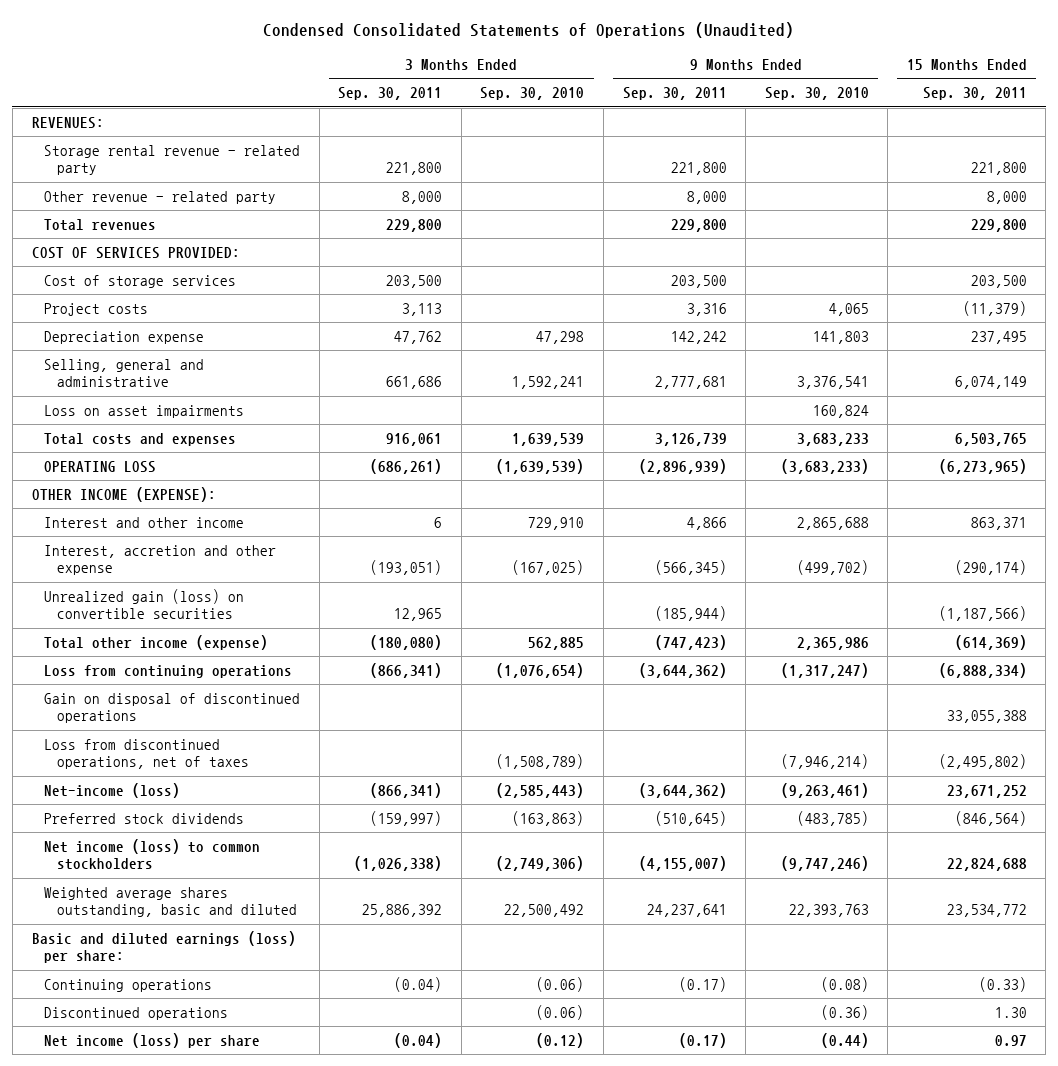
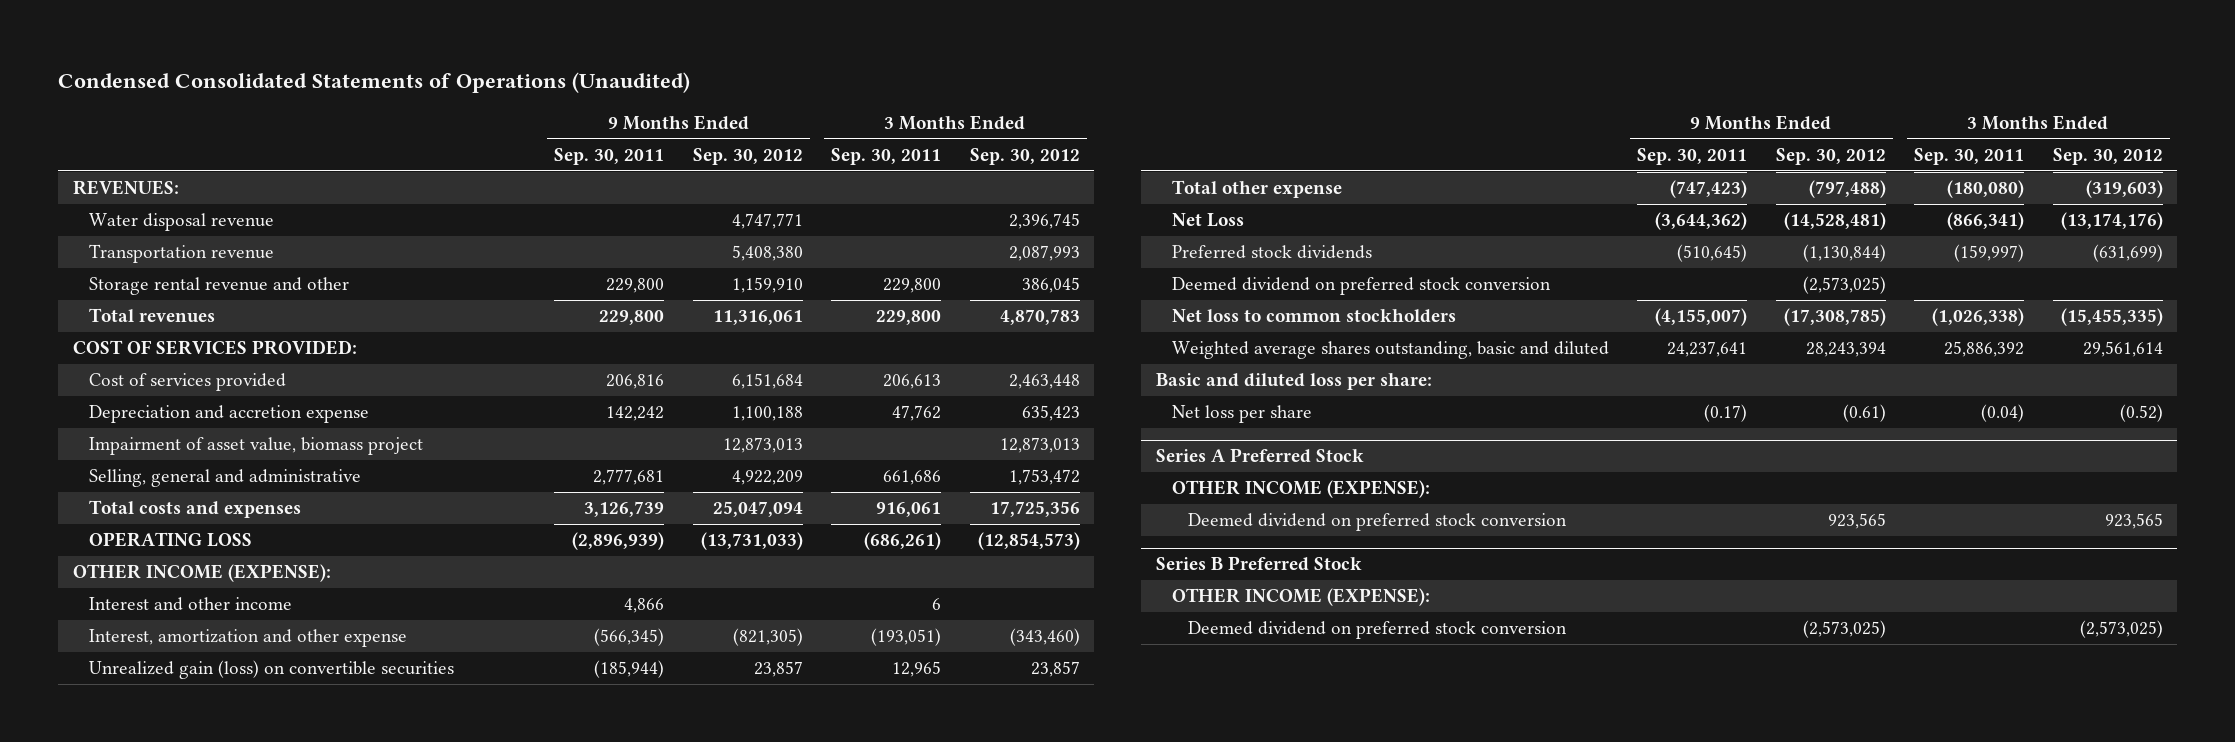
- | 3 Months Ended Sep. 30, 2011 | 3 Months Ended Sep. 30, 2010 | 9 Months Ended Sep. 30, 2011 | 9 Months Ended Sep. 30, 2010 | 15 Months Ended Sep. 30, 2011
+ | 9 Months Ended Sep. 30, 2011 | 9 Months Ended Sep. 30, 2012 | 3 Months Ended Sep. 30, 2011 | 3 Months Ended Sep. 30, 2012
- Storage rental revenue - related party | 221,800 | | 221,800 | | 221,800
- Other revenue - related party | 8,000 | | 8,000 | | 8,000
+ Water disposal revenue | | 4,747,771 | | 2,396,745
+ Transportation revenue | | 5,408,380 | | 2,087,993
+ Storage rental revenue and other | 229,800 | 1,159,910 | 229,800 | 386,045
- Cost of storage services | 203,500 | | 203,500 | | 203,500
- Project costs | 3,113 | | 3,316 | 4,065 | (11,379)
- Depreciation expense | 47,762 | 47,298 | 142,242 | 141,803 | 237,495
+ Cost of services provided | 206,816 | 6,151,684 | 206,613 | 2,463,448
+ Depreciation and accretion expense | 142,242 | 1,100,188 | 47,762 | 635,423
+ Impairment of asset value, biomass project | | 12,873,013 | | 12,873,013
- Loss on asset impairments | | | | 160,824 |
- Interest, accretion and other expense | (193,051) | (167,025) | (566,345) | (499,702) | (290,174)
+ Interest, amortization and other expense | (566,345) | (821,305) | (193,051) | (343,460)
- Total other income (expense) | (180,080) | 562,885 | (747,423) | 2,365,986 | (614,369)
- Loss from continuing operations | (866,341) | (1,076,654) | (3,644,362) | (1,317,247) | (6,888,334)
- Gain on disposal of discontinued operations | | | | | 33,055,388
- Loss from discontinued operations, net of taxes | | (1,508,789) | | (7,946,214) | (2,495,802)
- Net-income (loss) | (866,341) | (2,585,443) | (3,644,362) | (9,263,461) | 23,671,252
+ Total other expense | (747,423) | (797,488) | (180,080) | (319,603)
+ Net Loss | (3,644,362) | (14,528,481) | (866,341) | (13,174,176)
- Net income (loss) to common stockholders | (1,026,338) | (2,749,306) | (4,155,007) | (9,747,246) | 22,824,688
+ Deemed dividend on preferred stock conversion | | (2,573,025) | |
+ Net loss to common stockholders | (4,155,007) | (17,308,785) | (1,026,338) | (15,455,335)
- Basic and diluted earnings (loss) per share:
- Continuing operations | (0.04) | (0.06) | (0.17) | (0.08) | (0.33)
- Discontinued operations | | (0.06) | | (0.36) | 1.30
- Net income (loss) per share | (0.04) | (0.12) | (0.17) | (0.44) | 0.97
+ Basic and diluted loss per share:
+ Net loss per share | (0.17) | (0.61) | (0.04) | (0.52)
+ Series A Preferred Stock
+ OTHER INCOME (EXPENSE):
+ Deemed dividend on preferred stock conversion | | 923,565 | | 923,565
+ Series B Preferred Stock
+ OTHER INCOME (EXPENSE):
+ Deemed dividend on preferred stock conversion | | (2,573,025) | | (2,573,025)

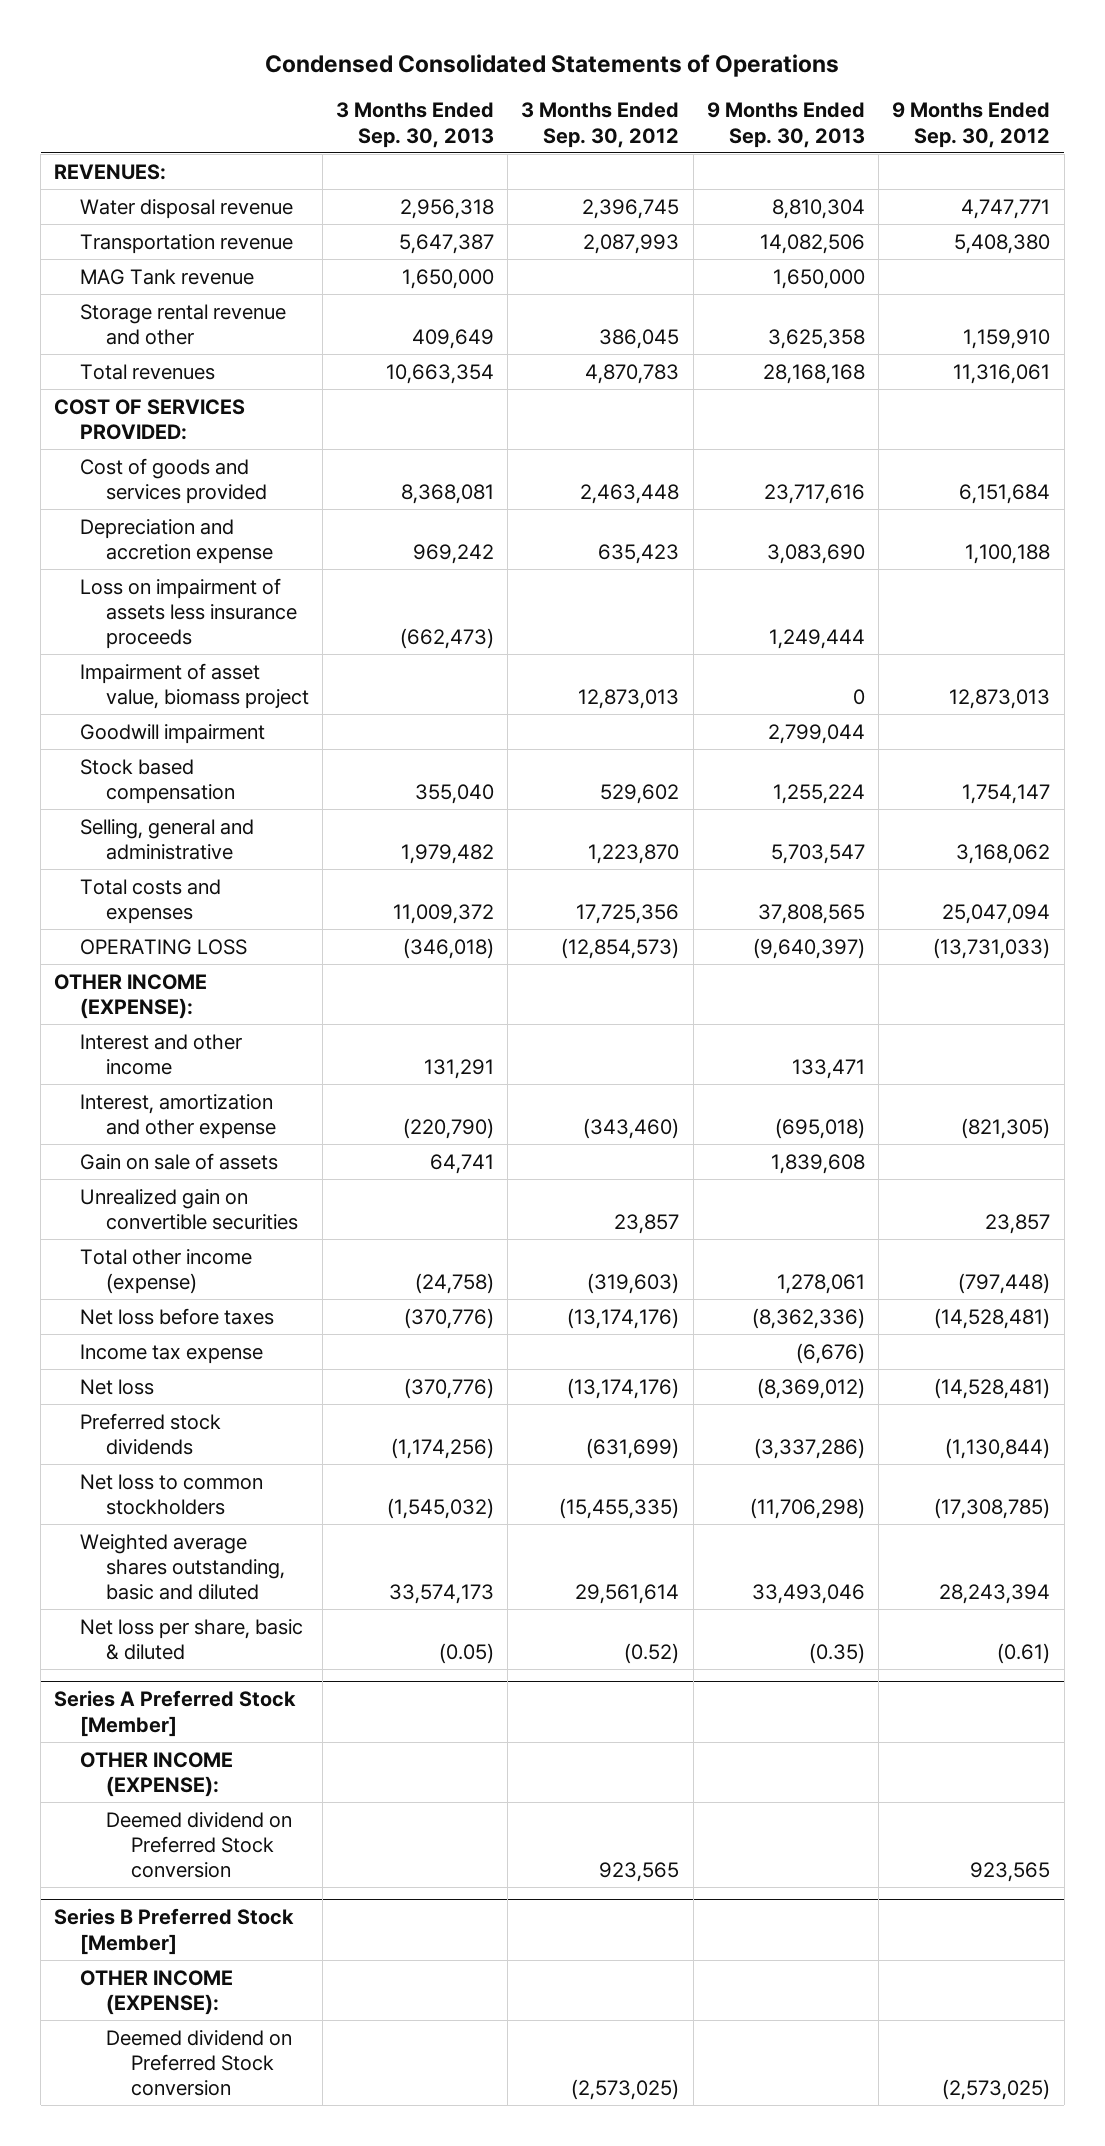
- Condensed Consolidated Statements of Operations (Unaudited)
+ Condensed Consolidated Statements of Operations
- | 9 Months Ended Sep. 30, 2011 | 9 Months Ended Sep. 30, 2012 | 3 Months Ended Sep. 30, 2011 | 3 Months Ended Sep. 30, 2012
+ | 3 Months Ended Sep. 30, 2013 | 3 Months Ended Sep. 30, 2012 | 9 Months Ended Sep. 30, 2013 | 9 Months Ended Sep. 30, 2012
+ MAG Tank revenue | 1,650,000 | | 1,650,000 |
- Cost of services provided | 206,816 | 6,151,684 | 206,613 | 2,463,448
+ Cost of goods and services provided | 8,368,081 | 2,463,448 | 23,717,616 | 6,151,684
+ Loss on impairment of assets less insurance proceeds | (662,473) | | 1,249,444 |
- Selling, general and administrative | 2,777,681 | 4,922,209 | 661,686 | 1,753,472
+ Goodwill impairment | | | 2,799,044 |
+ Stock based compensation | 355,040 | 529,602 | 1,255,224 | 1,754,147
+ Selling, general and administrative | 1,979,482 | 1,223,870 | 5,703,547 | 3,168,062
- Unrealized gain (loss) on convertible securities | (185,944) | 23,857 | 12,965 | 23,857
- Total other expense | (747,423) | (797,488) | (180,080) | (319,603)
- Net Loss | (3,644,362) | (14,528,481) | (866,341) | (13,174,176)
+ Gain on sale of assets | 64,741 | | 1,839,608 |
+ Unrealized gain on convertible securities | | 23,857 | | 23,857
+ Total other income (expense) | (24,758) | (319,603) | 1,278,061 | (797,448)
+ Net loss before taxes | (370,776) | (13,174,176) | (8,362,336) | (14,528,481)
+ Income tax expense | | | (6,676) |
+ Net loss | (370,776) | (13,174,176) | (8,369,012) | (14,528,481)
- Deemed dividend on preferred stock conversion | | (2,573,025) | |
- Basic and diluted loss per share:
- Net loss per share | (0.17) | (0.61) | (0.04) | (0.52)
- Series A Preferred Stock
+ Net loss per share, basic & diluted | (0.05) | (0.52) | (0.35) | (0.61)
+ Series A Preferred Stock [Member]
- Deemed dividend on preferred stock conversion | | 923,565 | | 923,565
- Series B Preferred Stock
+ Deemed dividend on Preferred Stock conversion | | 923,565 | | 923,565
+ Series B Preferred Stock [Member]
- Deemed dividend on preferred stock conversion | | (2,573,025) | | (2,573,025)
+ Deemed dividend on Preferred Stock conversion | | (2,573,025) | | (2,573,025)

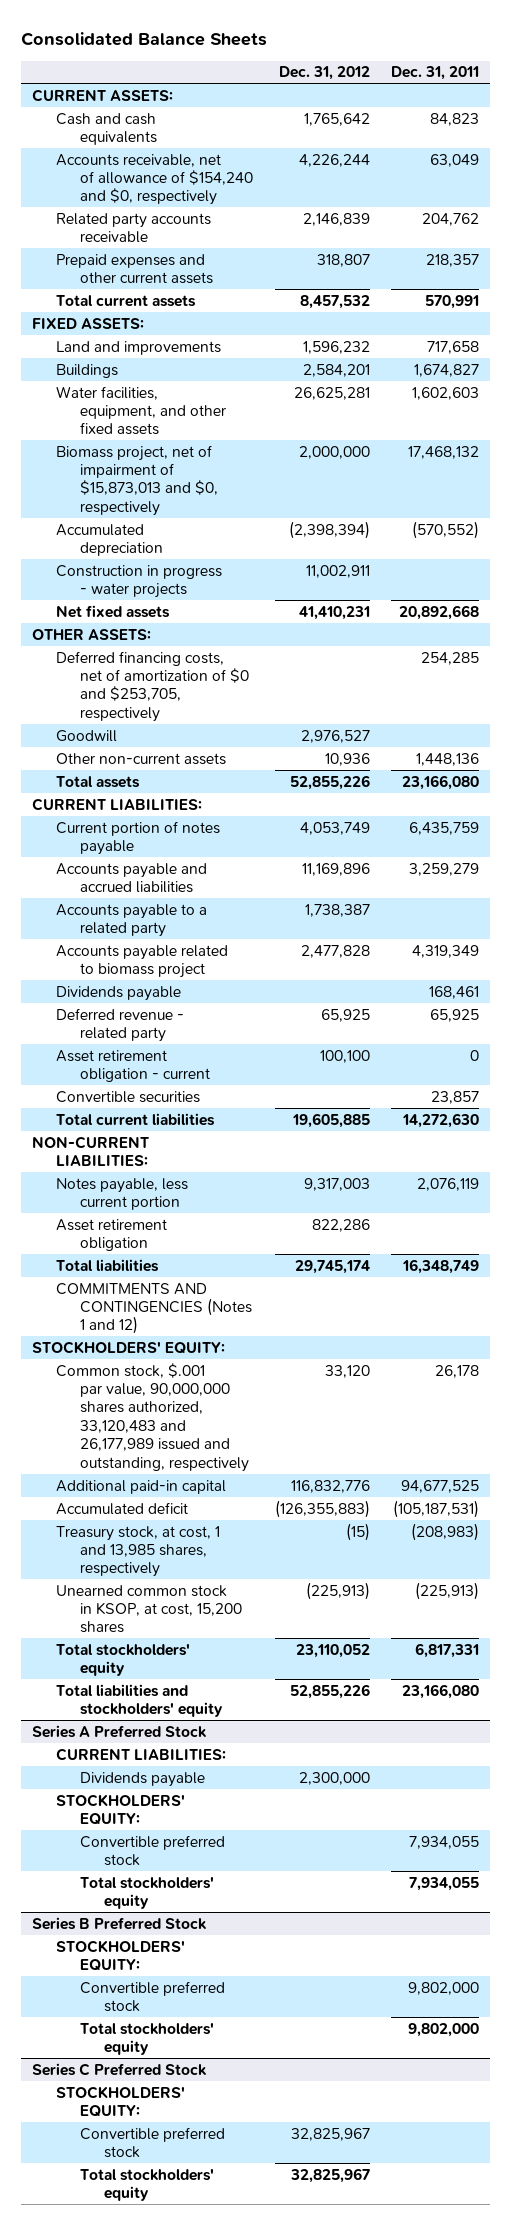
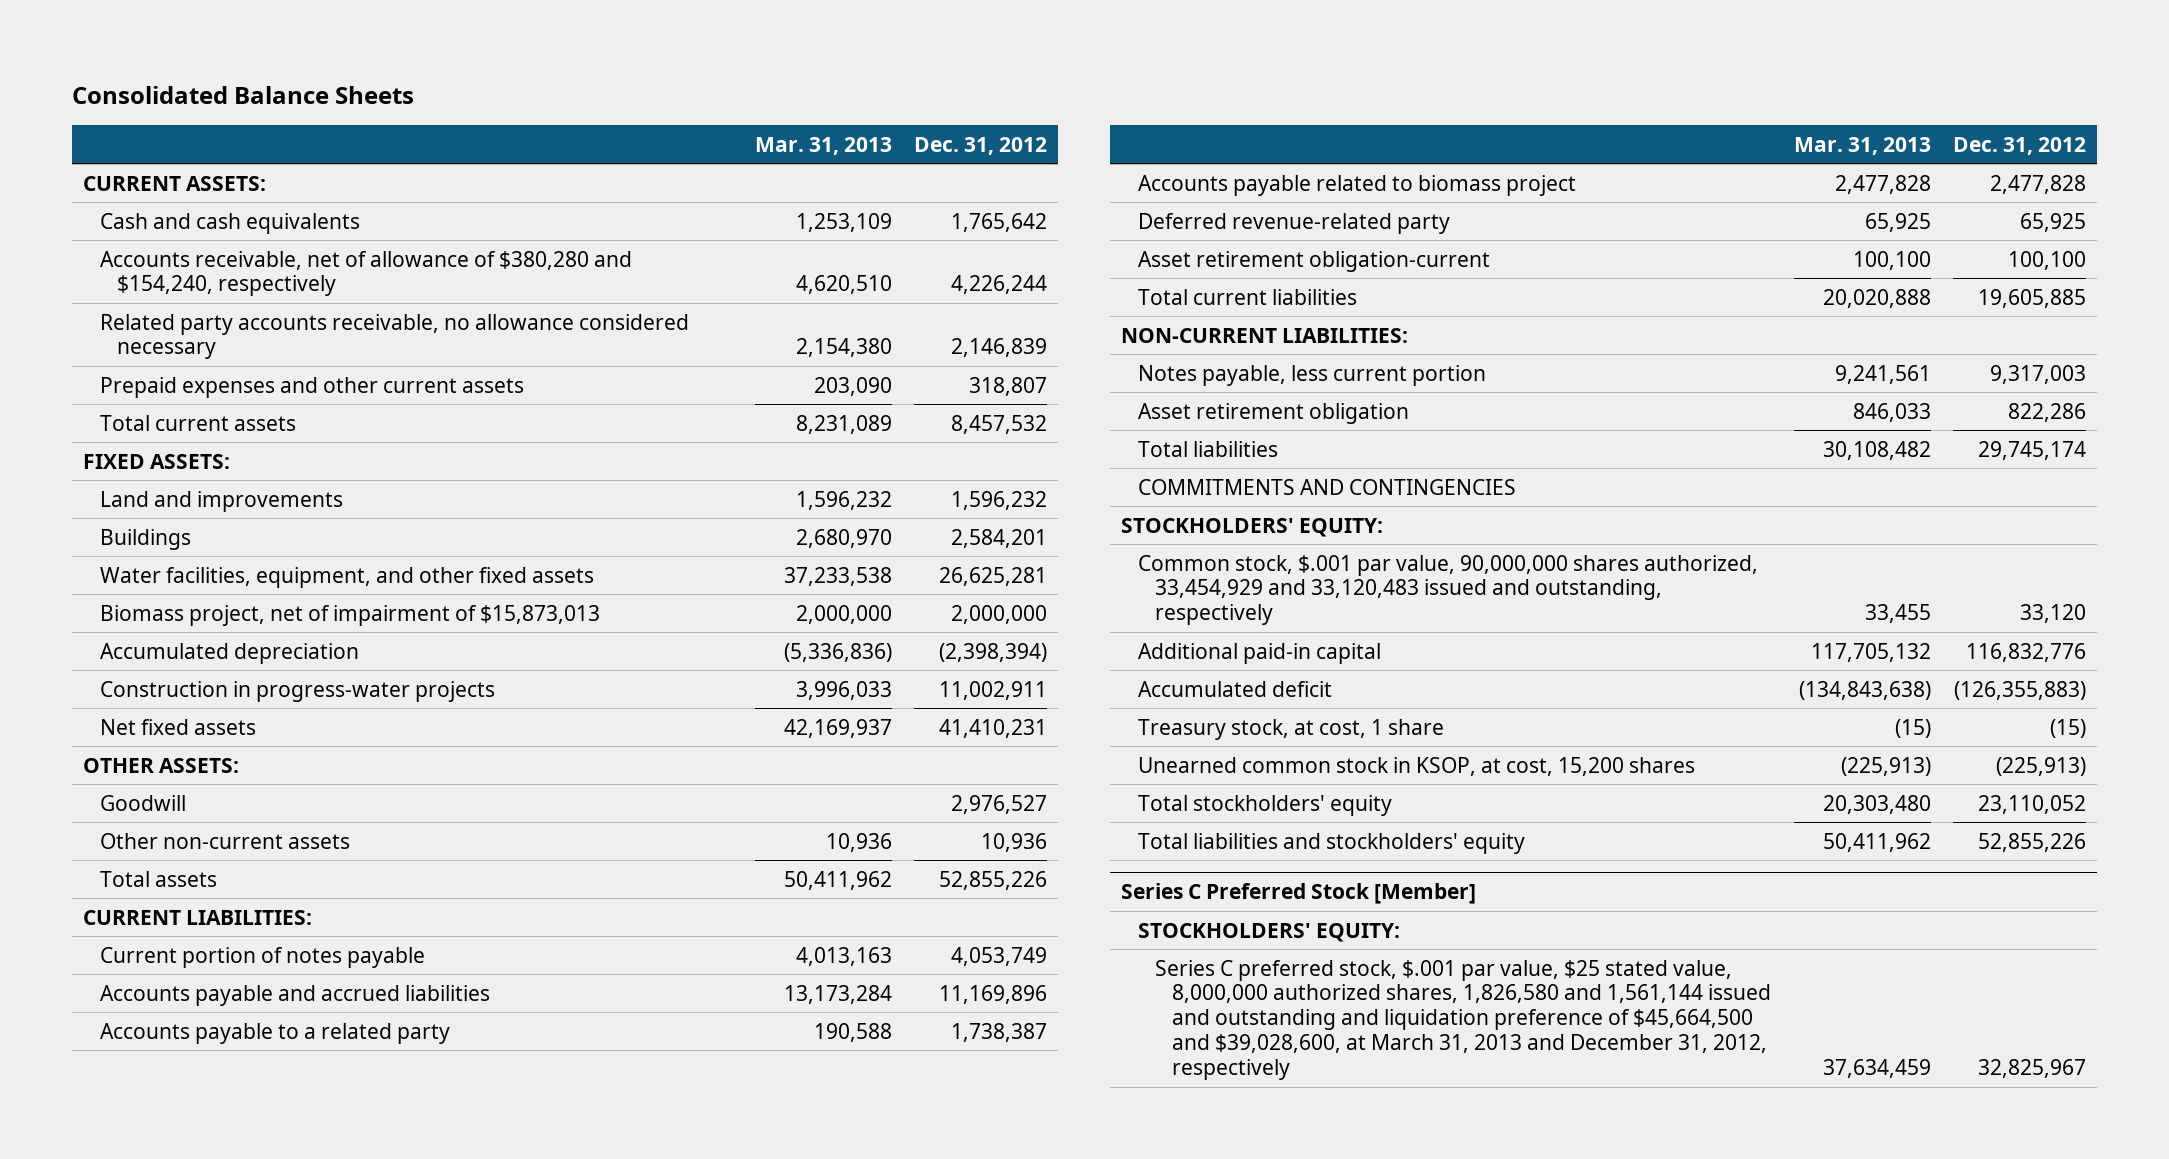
- | Dec. 31, 2012 | Dec. 31, 2011
+ | Mar. 31, 2013 | Dec. 31, 2012
- Accounts receivable, net of allowance of $154,240 and $0, respectively | 4,226,244 | 63,049
- Related party accounts receivable | 2,146,839 | 204,762
+ Accounts receivable, net of allowance of $380,280 and $154,240, respectively | 4,620,510 | 4,226,244
+ Related party accounts receivable, no allowance considered necessary | 2,154,380 | 2,146,839
- Biomass project, net of impairment of $15,873,013 and $0, respectively | 2,000,000 | 17,468,132
+ Biomass project, net of impairment of $15,873,013 | 2,000,000 | 2,000,000
- Construction in progress - water projects | 11,002,911 |
+ Construction in progress-water projects | 3,996,033 | 11,002,911
- Deferred financing costs, net of amortization of $0 and $253,705, respectively | | 254,285
- Dividends payable | | 168,461
- Deferred revenue - related party | 65,925 | 65,925
- Asset retirement obligation - current | 100,100 | 0
- Convertible securities | | 23,857
+ Deferred revenue-related party | 65,925 | 65,925
+ Asset retirement obligation-current | 100,100 | 100,100
- COMMITMENTS AND CONTINGENCIES (Notes 1 and 12)
+ COMMITMENTS AND CONTINGENCIES
- Common stock, $.001 par value, 90,000,000 shares authorized, 33,120,483 and 26,177,989 issued and outstanding, respectively | 33,120 | 26,178
+ Common stock, $.001 par value, 90,000,000 shares authorized, 33,454,929 and 33,120,483 issued and outstanding, respectively | 33,455 | 33,120
- Treasury stock, at cost, 1 and 13,985 shares, respectively | (15) | (208,983)
+ Treasury stock, at cost, 1 share | (15) | (15)
- Series A Preferred Stock
- CURRENT LIABILITIES:
- Dividends payable | 2,300,000 |
- STOCKHOLDERS' EQUITY:
- Convertible preferred stock | | 7,934,055
- Total stockholders' equity | | 7,934,055
- Series B Preferred Stock
- STOCKHOLDERS' EQUITY:
- Convertible preferred stock | | 9,802,000
- Total stockholders' equity | | 9,802,000
- Series C Preferred Stock
+ Series C Preferred Stock [Member]
- Convertible preferred stock | 32,825,967 |
- Total stockholders' equity | 32,825,967 |
+ Series C preferred stock, $.001 par value, $25 stated value, 8,000,000 authorized shares, 1,826,580 and 1,561,144 issued and outstanding and liquidation preference of $45,664,500 and $39,028,600, at March 31, 2013 and December 31, 2012, respectively | 37,634,459 | 32,825,967

